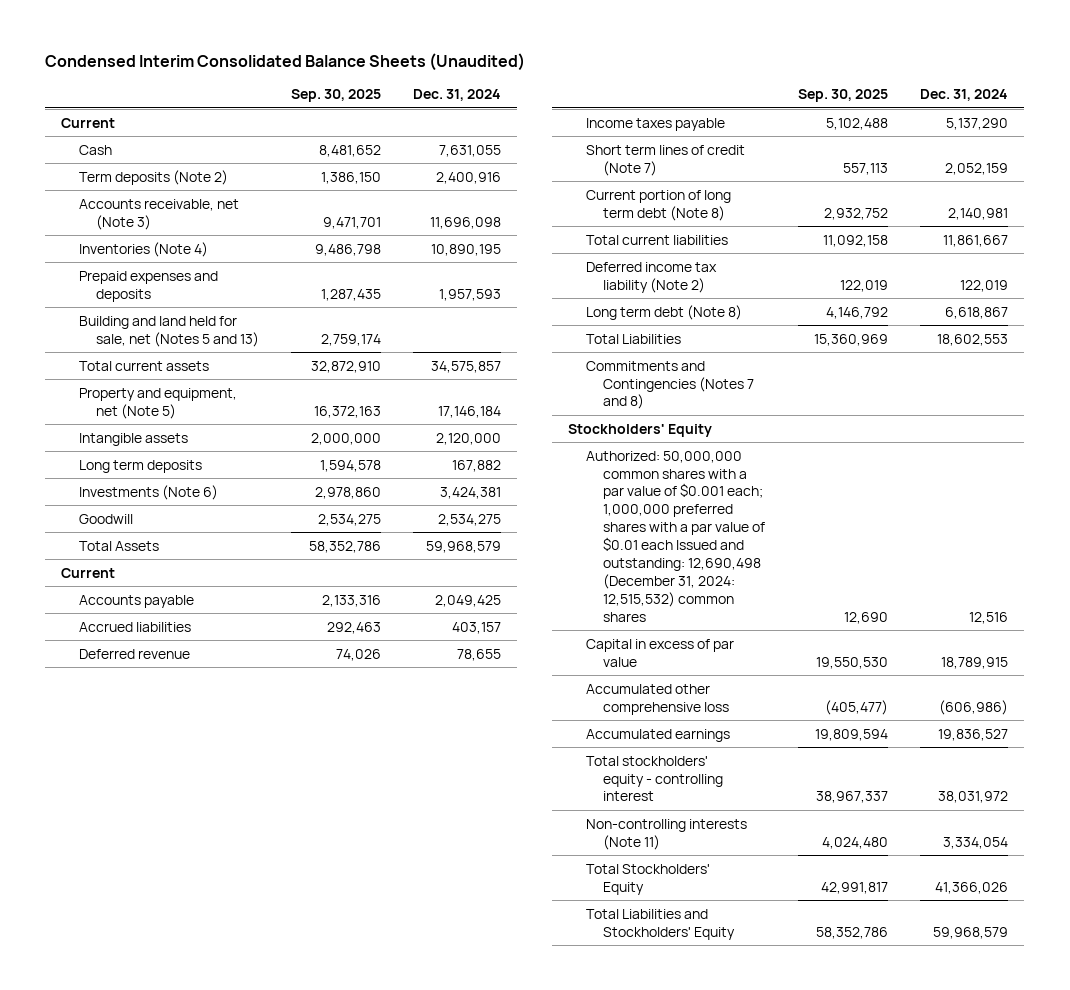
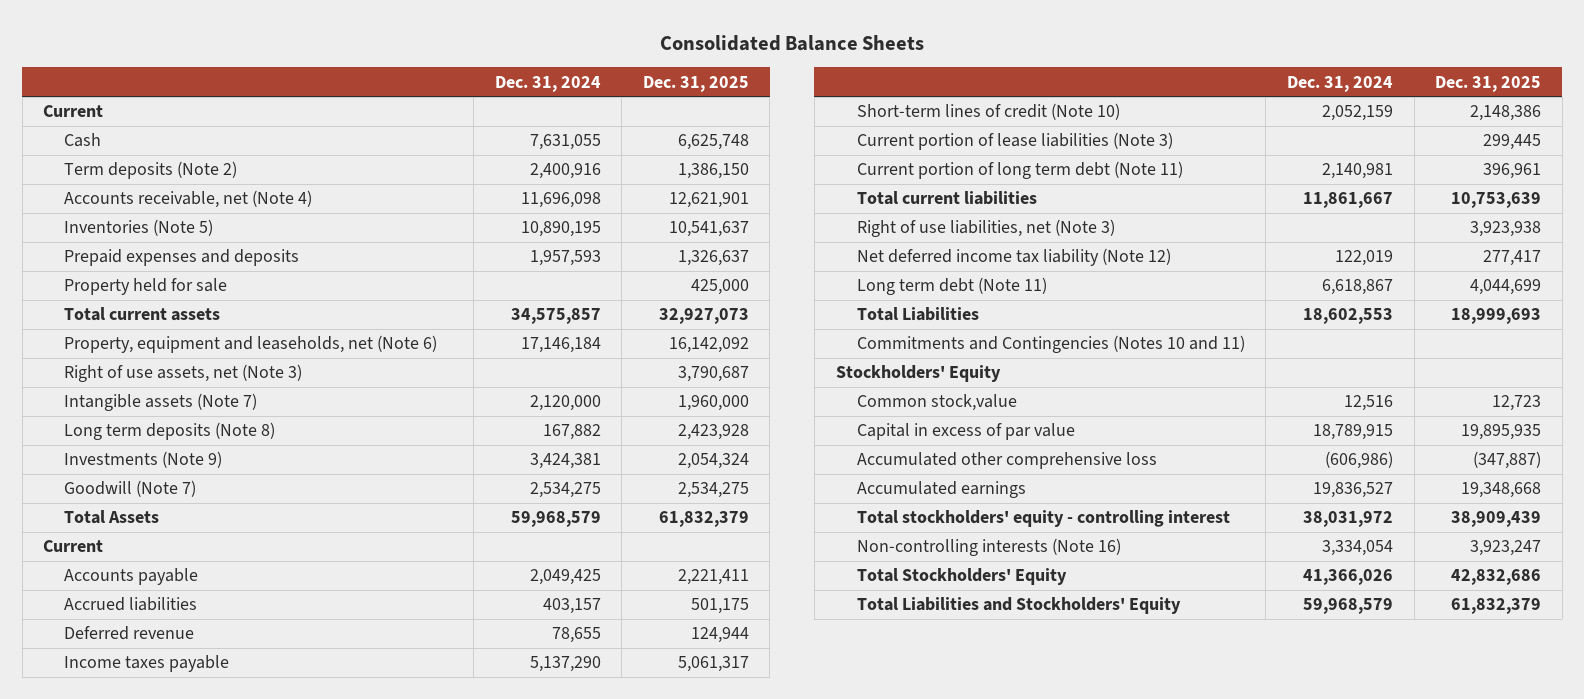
- Condensed Interim Consolidated Balance Sheets (Unaudited)
+ Consolidated Balance Sheets
- | Sep. 30, 2025 | Dec. 31, 2024
+ | Dec. 31, 2024 | Dec. 31, 2025
- Accounts receivable, net (Note 3) | 9,471,701 | 11,696,098
- Inventories (Note 4) | 9,486,798 | 10,890,195
+ Accounts receivable, net (Note 4) | 11,696,098 | 12,621,901
+ Inventories (Note 5) | 10,890,195 | 10,541,637
- Building and land held for sale, net (Notes 5 and 13) | 2,759,174 |
+ Property held for sale | | 425,000
- Property and equipment, net (Note 5) | 16,372,163 | 17,146,184
- Intangible assets | 2,000,000 | 2,120,000
- Long term deposits | 1,594,578 | 167,882
- Investments (Note 6) | 2,978,860 | 3,424,381
- Goodwill | 2,534,275 | 2,534,275
+ Property, equipment and leaseholds, net (Note 6) | 17,146,184 | 16,142,092
+ Right of use assets, net (Note 3) | | 3,790,687
+ Intangible assets (Note 7) | 2,120,000 | 1,960,000
+ Long term deposits (Note 8) | 167,882 | 2,423,928
+ Investments (Note 9) | 3,424,381 | 2,054,324
+ Goodwill (Note 7) | 2,534,275 | 2,534,275
- Short term lines of credit (Note 7) | 557,113 | 2,052,159
- Current portion of long term debt (Note 8) | 2,932,752 | 2,140,981
+ Short-term lines of credit (Note 10) | 2,052,159 | 2,148,386
+ Current portion of lease liabilities (Note 3) | | 299,445
+ Current portion of long term debt (Note 11) | 2,140,981 | 396,961
- Deferred income tax liability (Note 2) | 122,019 | 122,019
- Long term debt (Note 8) | 4,146,792 | 6,618,867
+ Right of use liabilities, net (Note 3) | | 3,923,938
+ Net deferred income tax liability (Note 12) | 122,019 | 277,417
+ Long term debt (Note 11) | 6,618,867 | 4,044,699
- Commitments and Contingencies (Notes 7 and 8)
+ Commitments and Contingencies (Notes 10 and 11)
- Authorized: 50,000,000 common shares with a par value of $0.001 each; 1,000,000 preferred shares with a par value of $0.01 each Issued and outstanding: 12,690,498 (December 31, 2024: 12,515,532) common shares | 12,690 | 12,516
+ Common stock,value | 12,516 | 12,723
- Non-controlling interests (Note 11) | 4,024,480 | 3,334,054
+ Non-controlling interests (Note 16) | 3,334,054 | 3,923,247

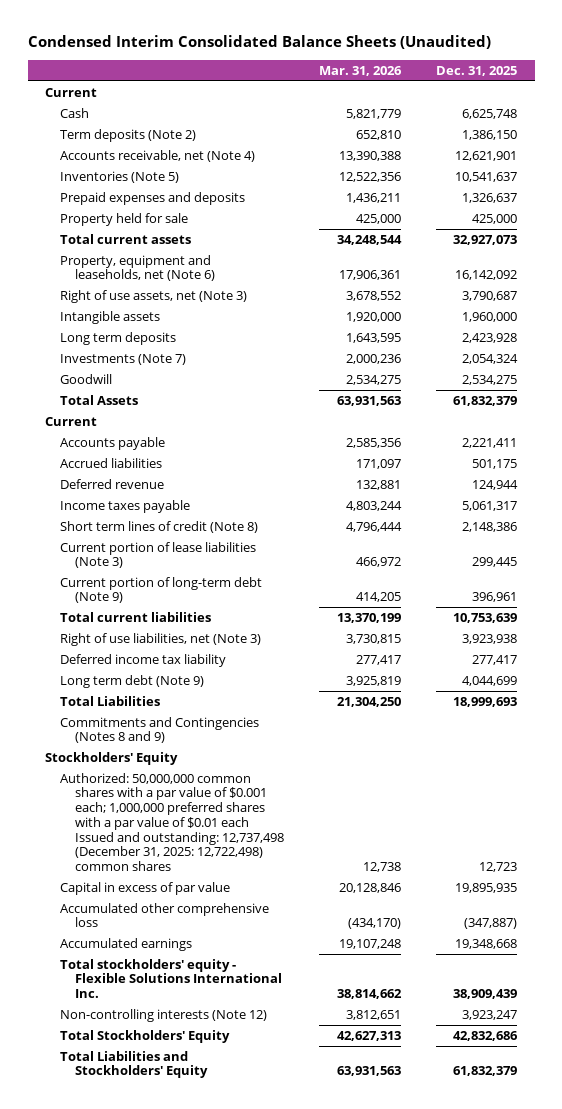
- Consolidated Balance Sheets
+ Condensed Interim Consolidated Balance Sheets (Unaudited)
- | Dec. 31, 2024 | Dec. 31, 2025
+ | Mar. 31, 2026 | Dec. 31, 2025
- Intangible assets (Note 7) | 2,120,000 | 1,960,000
- Long term deposits (Note 8) | 167,882 | 2,423,928
- Investments (Note 9) | 3,424,381 | 2,054,324
- Goodwill (Note 7) | 2,534,275 | 2,534,275
+ Intangible assets | 1,920,000 | 1,960,000
+ Long term deposits | 1,643,595 | 2,423,928
+ Investments (Note 7) | 2,000,236 | 2,054,324
+ Goodwill | 2,534,275 | 2,534,275
- Short-term lines of credit (Note 10) | 2,052,159 | 2,148,386
+ Short term lines of credit (Note 8) | 4,796,444 | 2,148,386
- Current portion of long term debt (Note 11) | 2,140,981 | 396,961
+ Current portion of long-term debt (Note 9) | 414,205 | 396,961
- Net deferred income tax liability (Note 12) | 122,019 | 277,417
- Long term debt (Note 11) | 6,618,867 | 4,044,699
+ Deferred income tax liability | 277,417 | 277,417
+ Long term debt (Note 9) | 3,925,819 | 4,044,699
- Commitments and Contingencies (Notes 10 and 11)
+ Commitments and Contingencies (Notes 8 and 9)
- Common stock,value | 12,516 | 12,723
+ Authorized: 50,000,000 common shares with a par value of $0.001 each; 1,000,000 preferred shares with a par value of $0.01 each Issued and outstanding: 12,737,498 (December 31, 2025: 12,722,498) common shares | 12,738 | 12,723
- Total stockholders' equity - controlling interest | 38,031,972 | 38,909,439
- Non-controlling interests (Note 16) | 3,334,054 | 3,923,247
+ Total stockholders' equity - Flexible Solutions International Inc. | 38,814,662 | 38,909,439
+ Non-controlling interests (Note 12) | 3,812,651 | 3,923,247

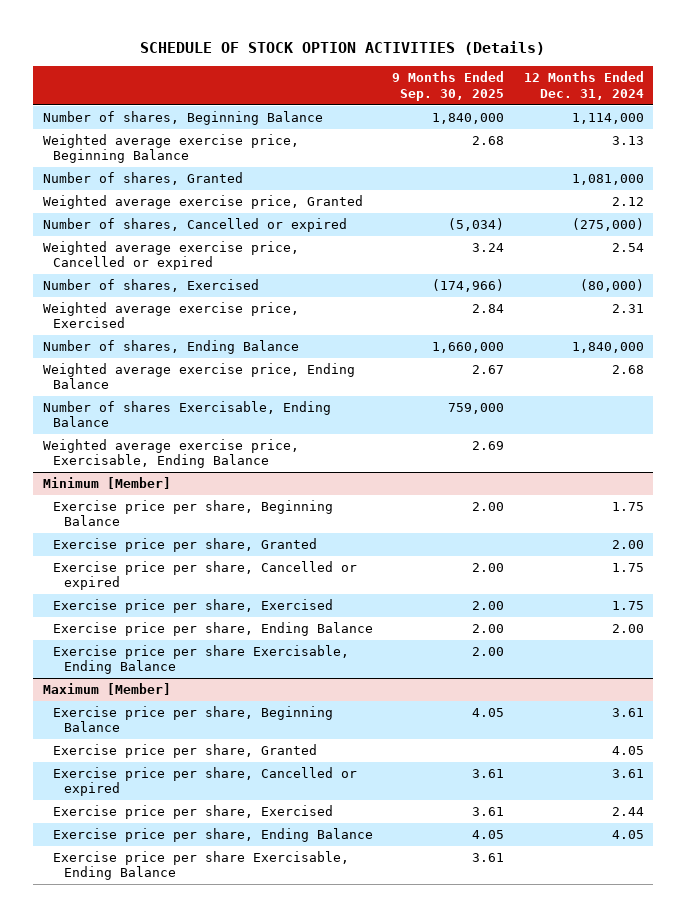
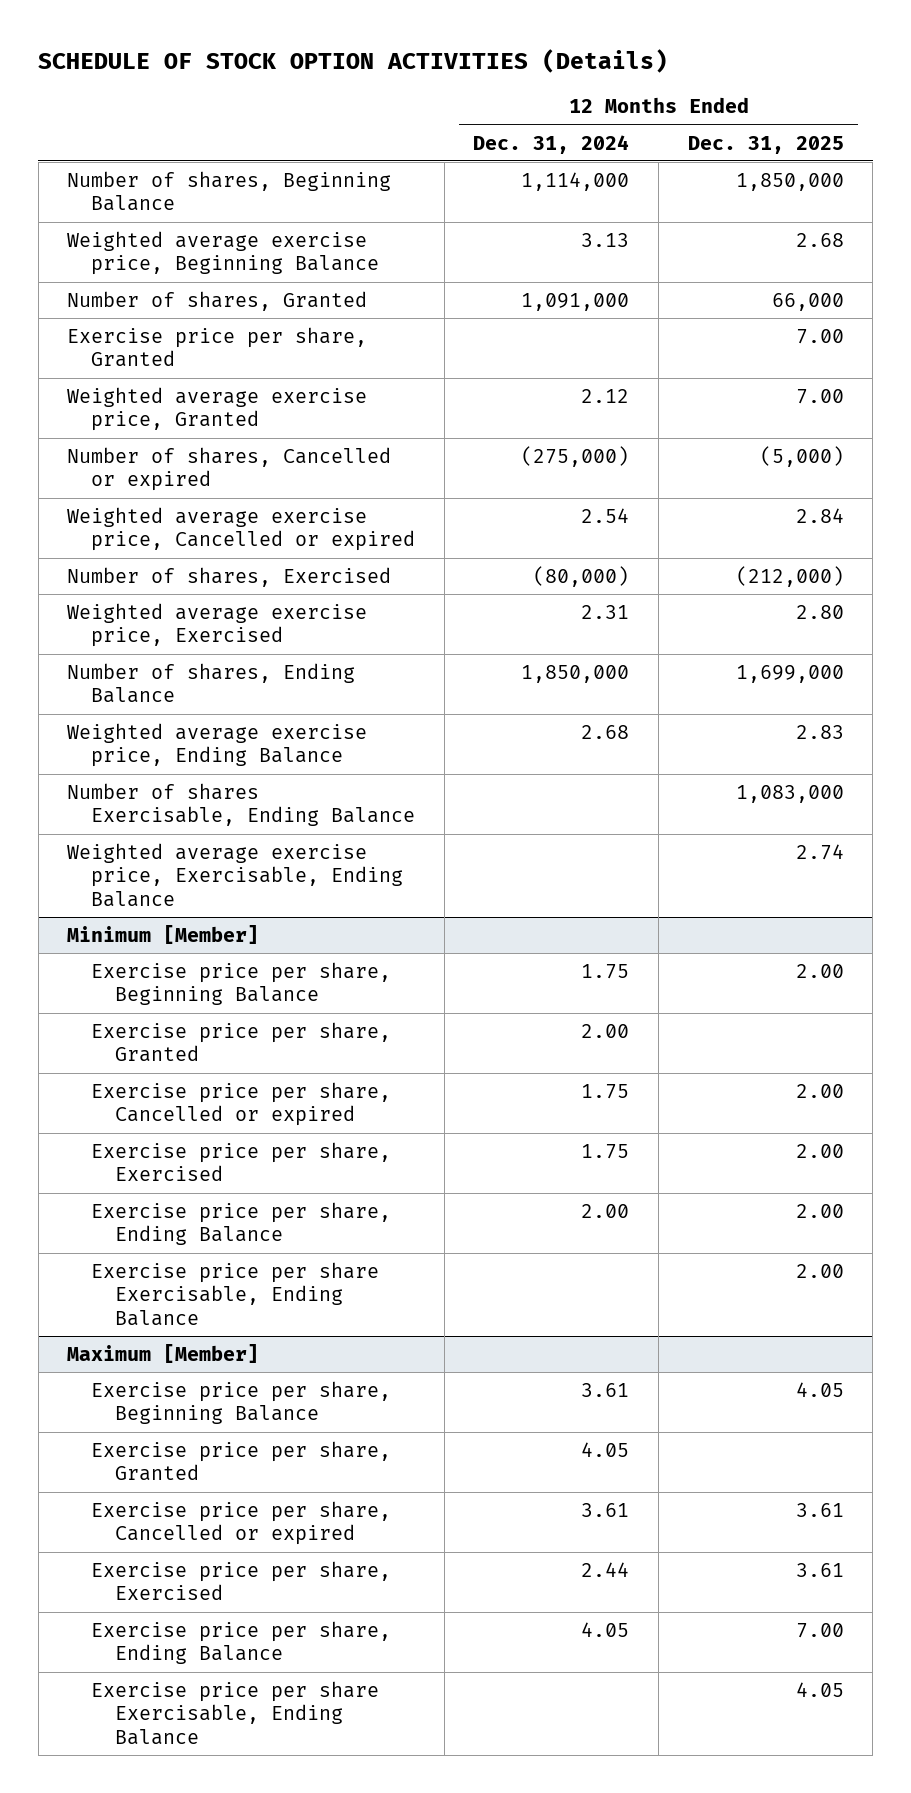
- | 9 Months Ended Sep. 30, 2025 | 12 Months Ended Dec. 31, 2024
+ | 12 Months Ended Dec. 31, 2024 | 12 Months Ended Dec. 31, 2025
- Number of shares, Granted | | 1,081,000
+ Number of shares, Granted | 1,091,000 | 66,000
+ Exercise price per share, Granted | | 7.00
- Number of shares, Ending Balance | 1,660,000 | 1,840,000
+ Number of shares, Ending Balance | 1,850,000 | 1,699,000

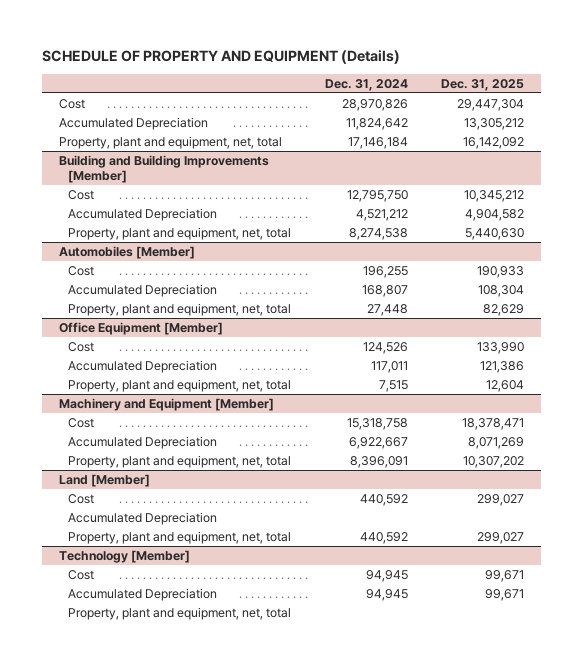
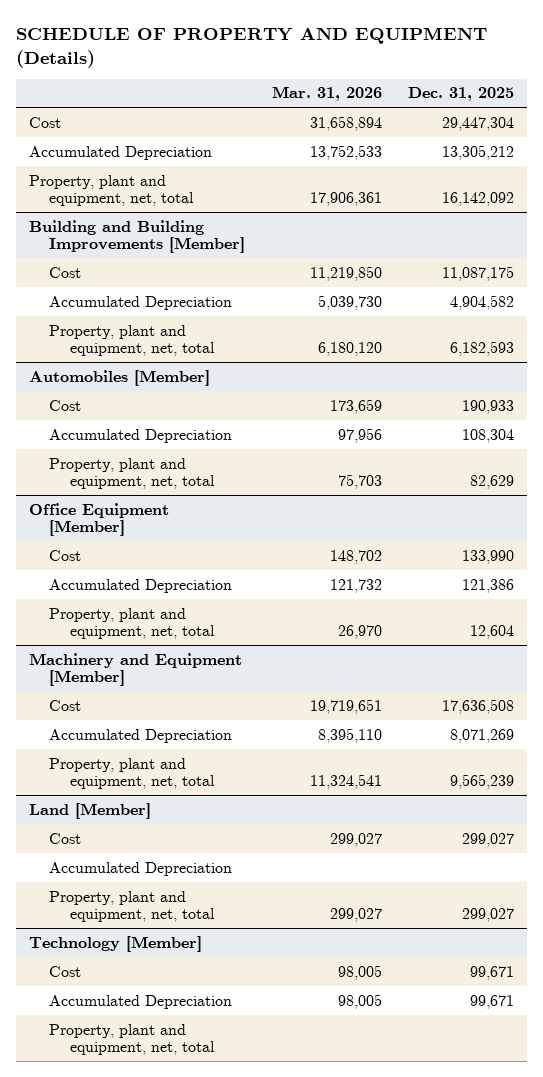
- | Dec. 31, 2024 | Dec. 31, 2025
+ | Mar. 31, 2026 | Dec. 31, 2025
@ Building and Building Improvements [Member]
- Cost | 12,795,750 | 10,345,212
+ Cost | 11,219,850 | 11,087,175
- Property, plant and equipment, net, total | 8,274,538 | 5,440,630
+ Property, plant and equipment, net, total | 6,180,120 | 6,182,593
@ Machinery and Equipment [Member]
- Cost | 15,318,758 | 18,378,471
+ Cost | 19,719,651 | 17,636,508
- Property, plant and equipment, net, total | 8,396,091 | 10,307,202
+ Property, plant and equipment, net, total | 11,324,541 | 9,565,239

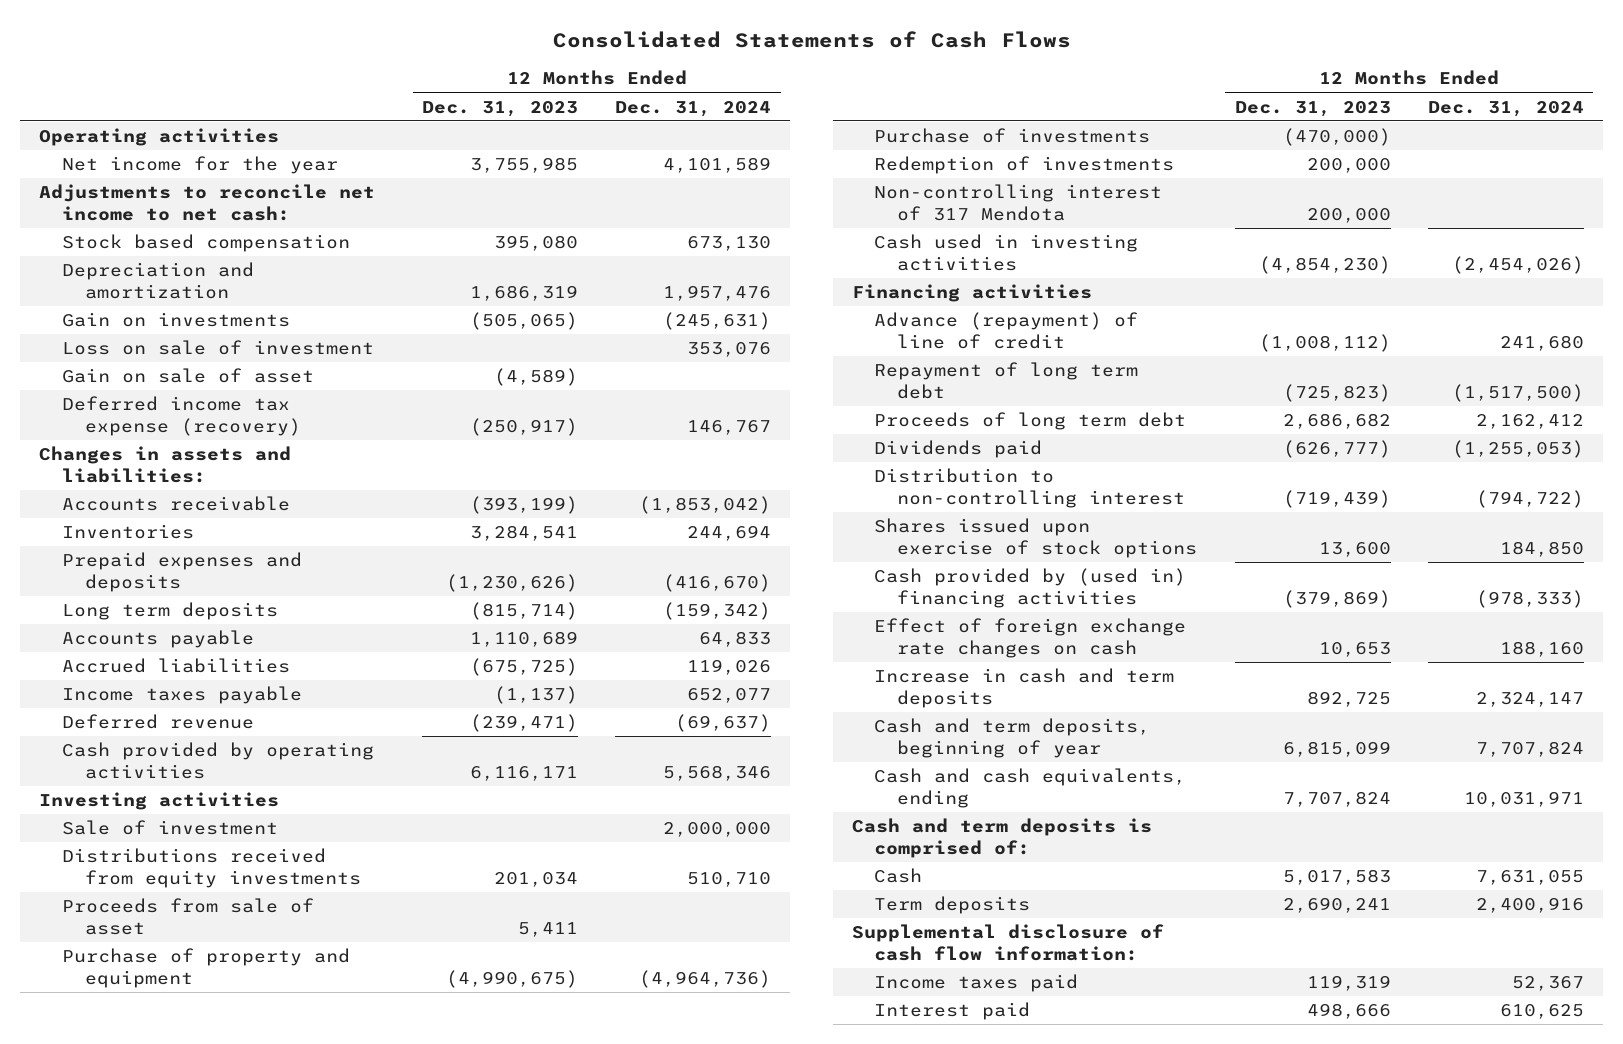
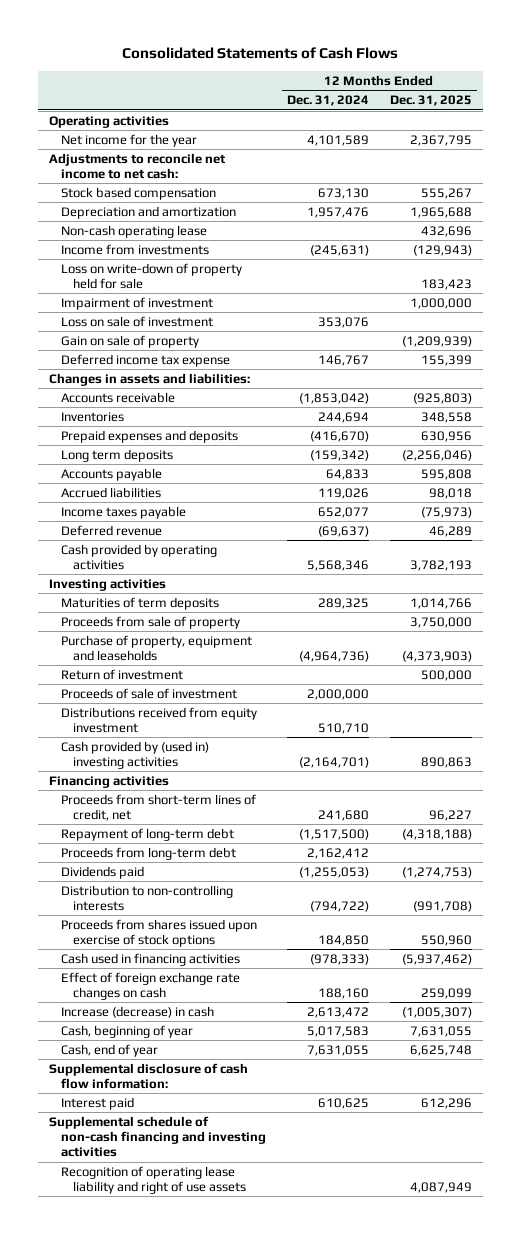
- | 12 Months Ended Dec. 31, 2023 | 12 Months Ended Dec. 31, 2024
+ | 12 Months Ended Dec. 31, 2024 | 12 Months Ended Dec. 31, 2025
- Gain on investments | (505,065) | (245,631)
+ Non-cash operating lease | | 432,696
+ Income from investments | (245,631) | (129,943)
+ Loss on write-down of property held for sale | | 183,423
+ Impairment of investment | | 1,000,000
- Gain on sale of asset | (4,589) |
- Deferred income tax expense (recovery) | (250,917) | 146,767
+ Gain on sale of property | | (1,209,939)
+ Deferred income tax expense | 146,767 | 155,399
- Sale of investment | | 2,000,000
- Distributions received from equity investments | 201,034 | 510,710
- Proceeds from sale of asset | 5,411 |
- Purchase of property and equipment | (4,990,675) | (4,964,736)
- Purchase of investments | (470,000) |
- Redemption of investments | 200,000 |
- Non-controlling interest of 317 Mendota | 200,000 |
- Cash used in investing activities | (4,854,230) | (2,454,026)
+ Maturities of term deposits | 289,325 | 1,014,766
+ Proceeds from sale of property | | 3,750,000
+ Purchase of property, equipment and leaseholds | (4,964,736) | (4,373,903)
+ Return of investment | | 500,000
+ Proceeds of sale of investment | 2,000,000 |
+ Distributions received from equity investment | 510,710 |
+ Cash provided by (used in) investing activities | (2,164,701) | 890,863
- Advance (repayment) of line of credit | (1,008,112) | 241,680
- Repayment of long term debt | (725,823) | (1,517,500)
- Proceeds of long term debt | 2,686,682 | 2,162,412
+ Proceeds from short-term lines of credit, net | 241,680 | 96,227
+ Repayment of long-term debt | (1,517,500) | (4,318,188)
+ Proceeds from long-term debt | 2,162,412 |
- Distribution to non-controlling interest | (719,439) | (794,722)
- Shares issued upon exercise of stock options | 13,600 | 184,850
- Cash provided by (used in) financing activities | (379,869) | (978,333)
+ Distribution to non-controlling interests | (794,722) | (991,708)
+ Proceeds from shares issued upon exercise of stock options | 184,850 | 550,960
+ Cash used in financing activities | (978,333) | (5,937,462)
- Increase in cash and term deposits | 892,725 | 2,324,147
- Cash and term deposits, beginning of year | 6,815,099 | 7,707,824
- Cash and cash equivalents, ending | 7,707,824 | 10,031,971
- Cash and term deposits is comprised of:
- Cash | 5,017,583 | 7,631,055
- Term deposits | 2,690,241 | 2,400,916
+ Increase (decrease) in cash | 2,613,472 | (1,005,307)
+ Cash, beginning of year | 5,017,583 | 7,631,055
+ Cash, end of year | 7,631,055 | 6,625,748
- Income taxes paid | 119,319 | 52,367
+ Supplemental schedule of non-cash financing and investing activities
+ Recognition of operating lease liability and right of use assets | | 4,087,949

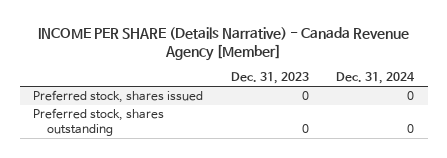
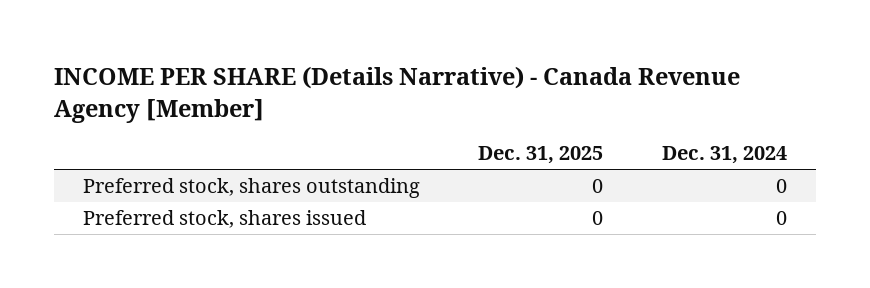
- | Dec. 31, 2023 | Dec. 31, 2024
+ | Dec. 31, 2025 | Dec. 31, 2024
moved down: Preferred stock, shares issued | 0 | 0

